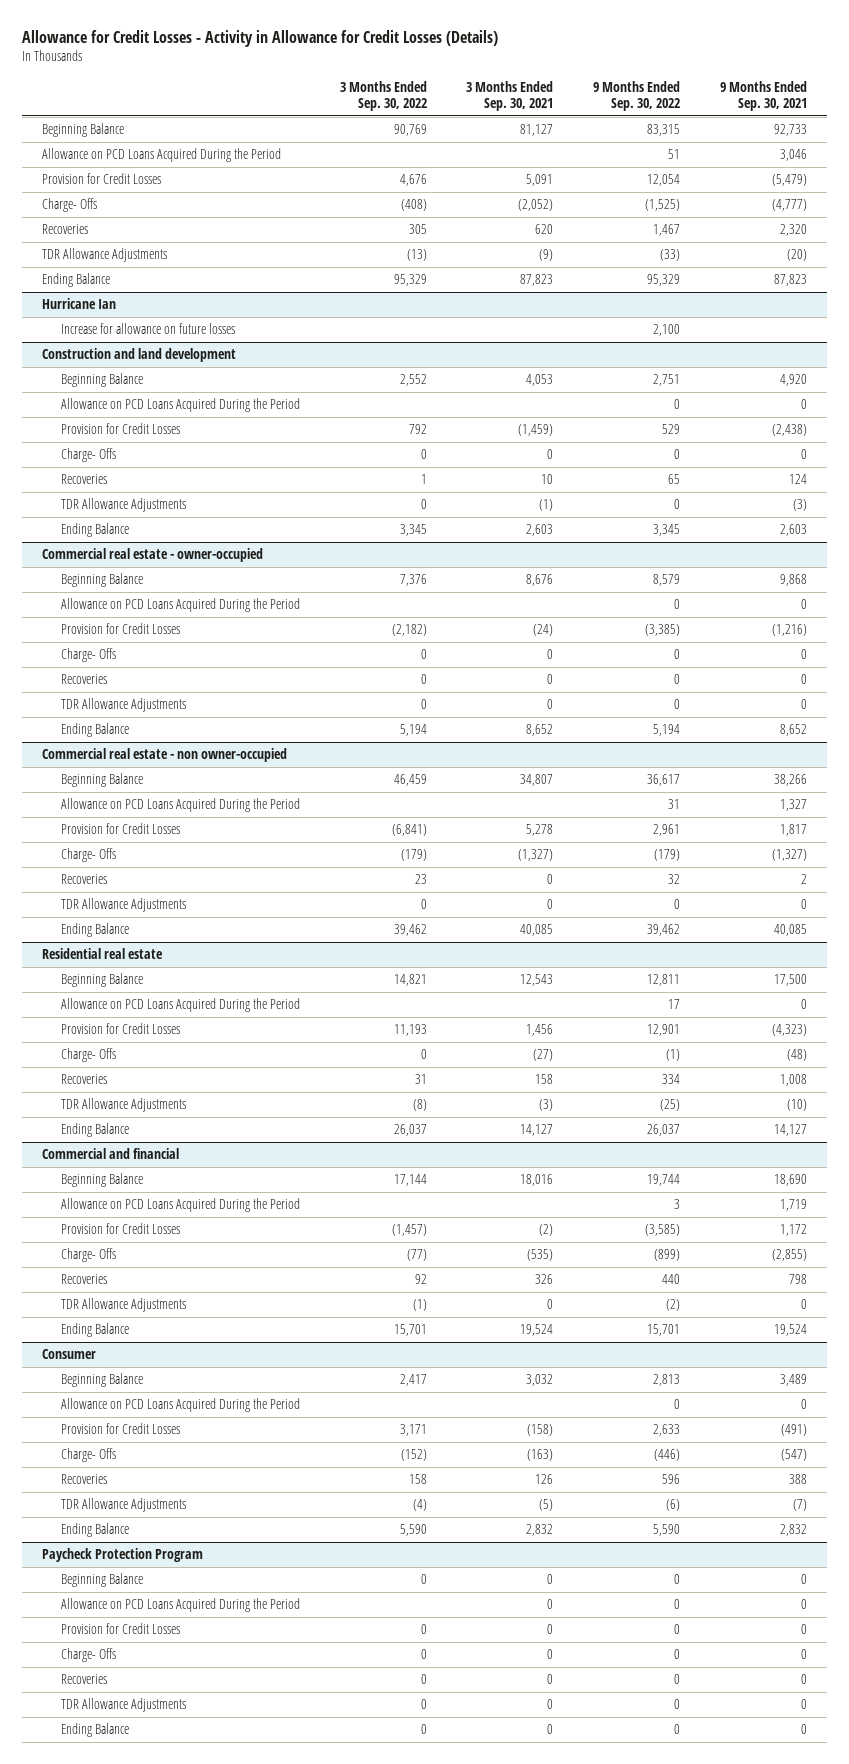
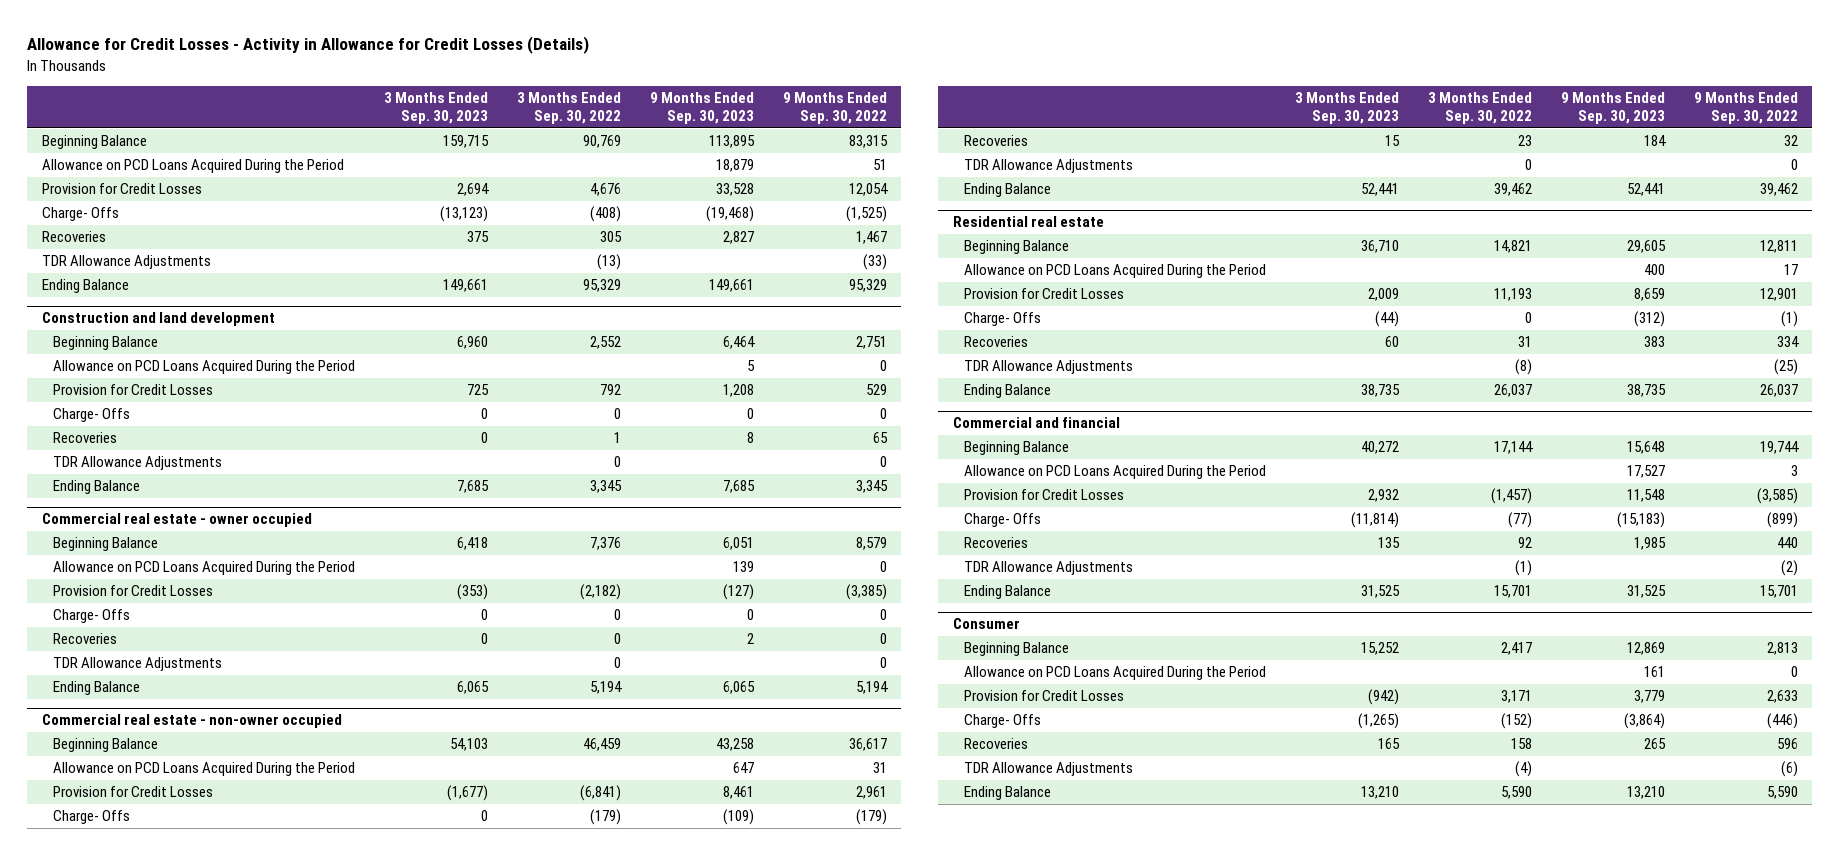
- | 3 Months Ended Sep. 30, 2022 | 3 Months Ended Sep. 30, 2021 | 9 Months Ended Sep. 30, 2022 | 9 Months Ended Sep. 30, 2021
+ | 3 Months Ended Sep. 30, 2023 | 3 Months Ended Sep. 30, 2022 | 9 Months Ended Sep. 30, 2023 | 9 Months Ended Sep. 30, 2022
- Hurricane Ian
- Increase for allowance on future losses | | | 2,100 |
- Commercial real estate - owner-occupied
+ Commercial real estate - owner occupied
- Commercial real estate - non owner-occupied
+ Commercial real estate - non-owner occupied
- Paycheck Protection Program
- Beginning Balance | 0 | 0 | 0 | 0
- Allowance on PCD Loans Acquired During the Period | | 0 | 0 | 0
- Provision for Credit Losses | 0 | 0 | 0 | 0
- Charge- Offs | 0 | 0 | 0 | 0
- Recoveries | 0 | 0 | 0 | 0
- TDR Allowance Adjustments | 0 | 0 | 0 | 0
- Ending Balance | 0 | 0 | 0 | 0

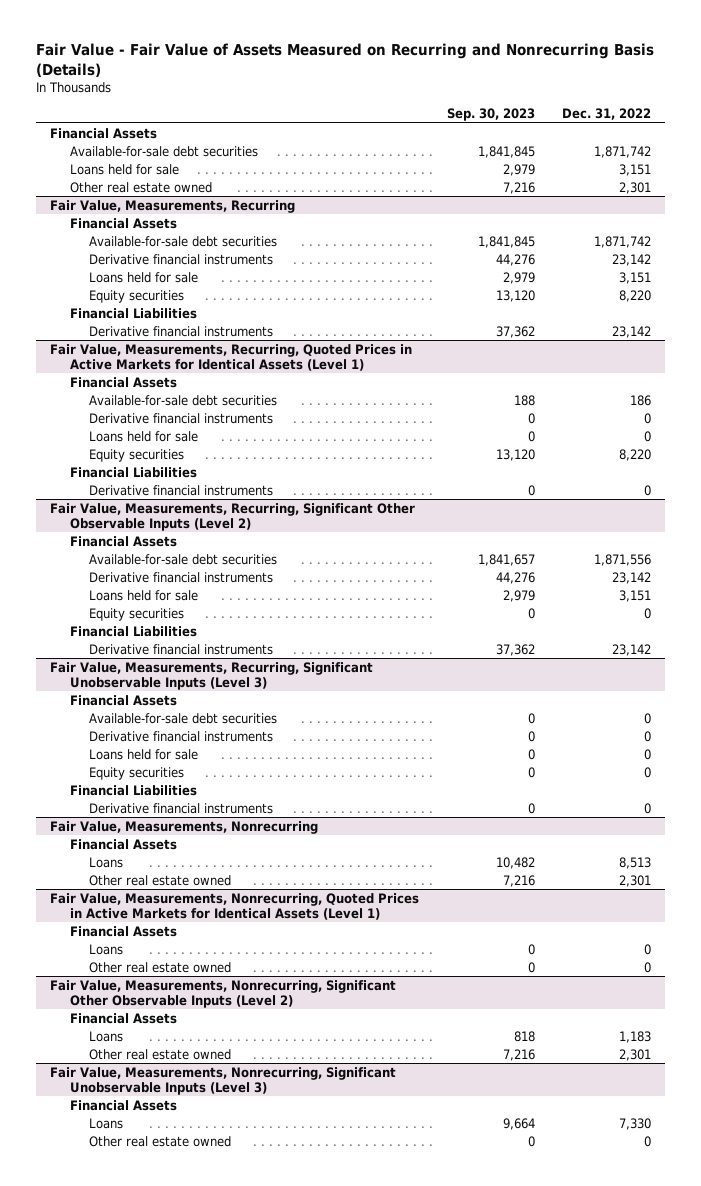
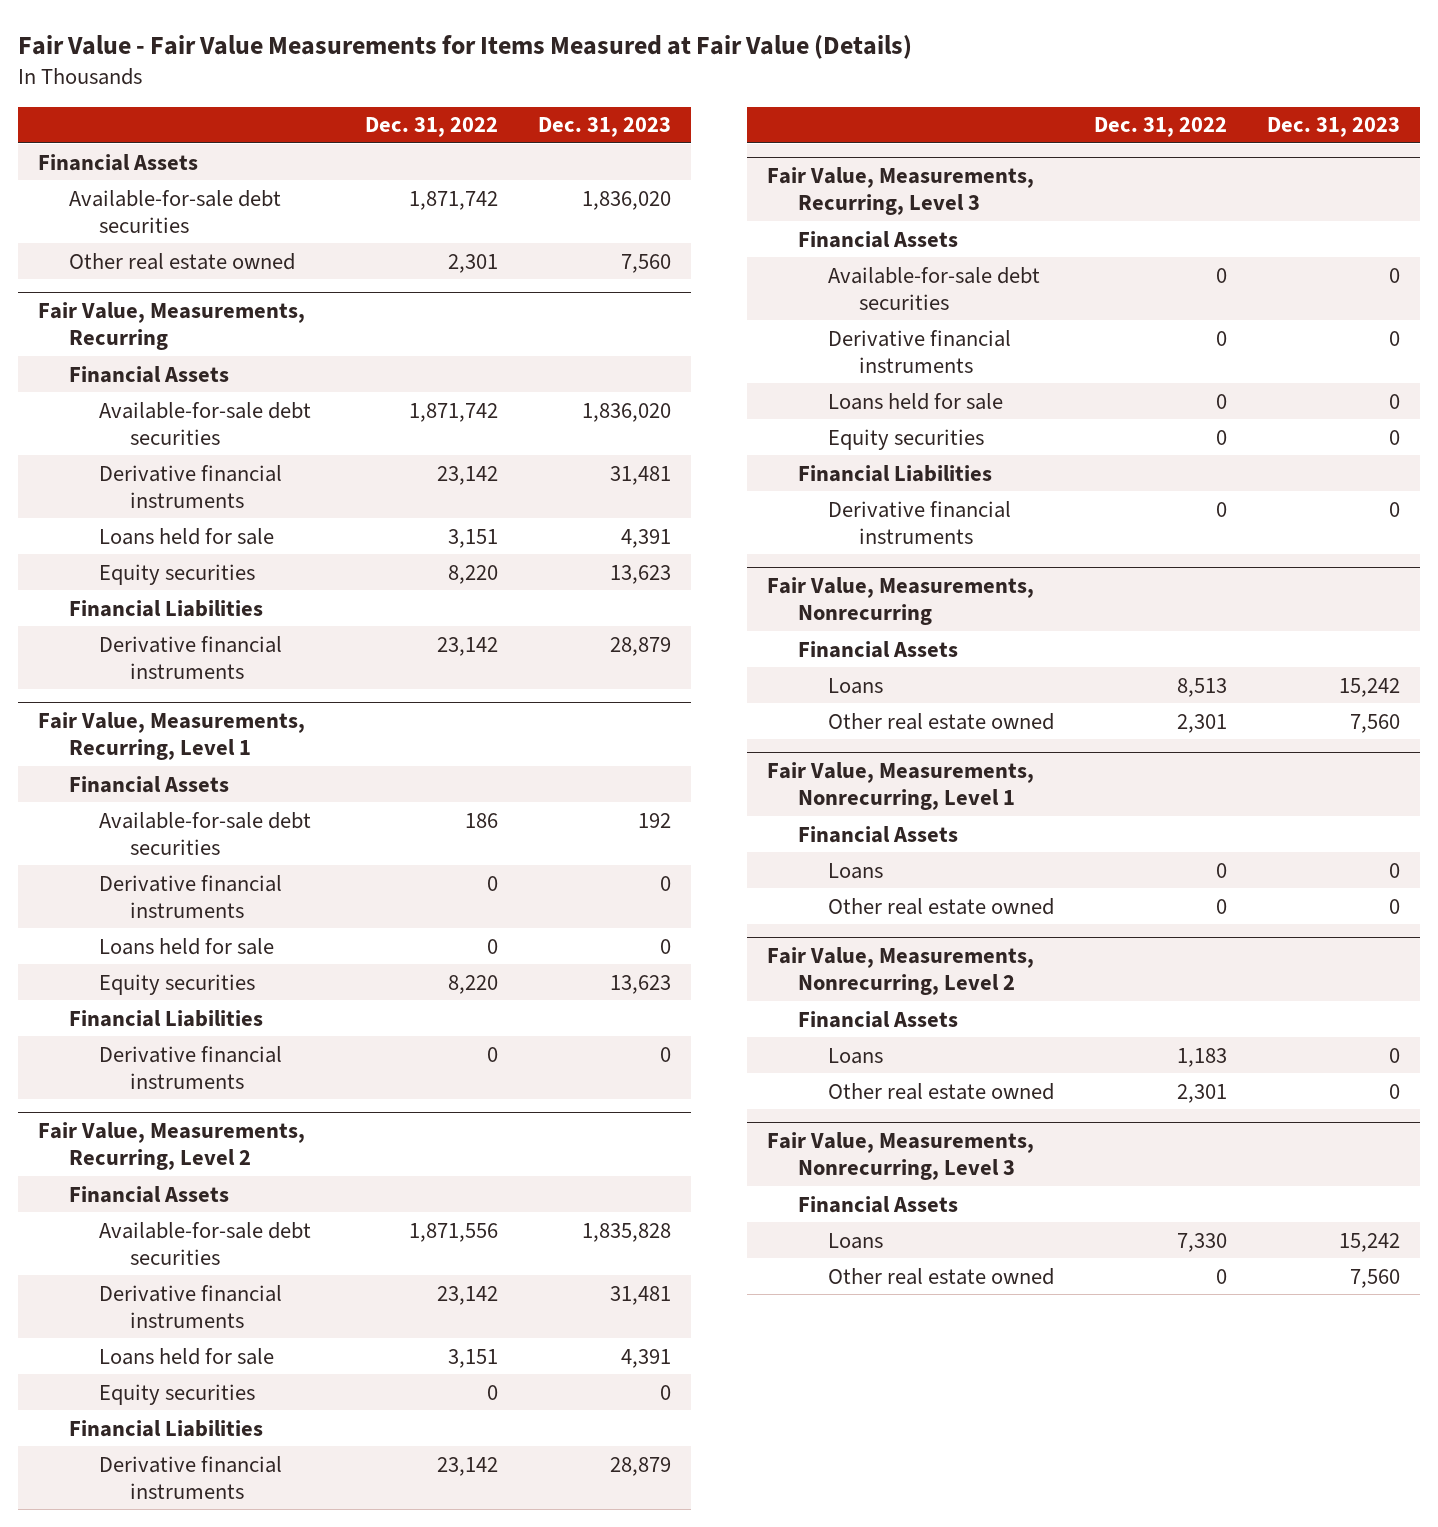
- Fair Value - Fair Value of Assets Measured on Recurring and Nonrecurring Basis (Details)
+ Fair Value - Fair Value Measurements for Items Measured at Fair Value (Details)
- | Sep. 30, 2023 | Dec. 31, 2022
+ | Dec. 31, 2022 | Dec. 31, 2023
- Loans held for sale | 2,979 | 3,151
- Fair Value, Measurements, Recurring, Quoted Prices in Active Markets for Identical Assets (Level 1)
+ Fair Value, Measurements, Recurring, Level 1
- Fair Value, Measurements, Recurring, Significant Other Observable Inputs (Level 2)
+ Fair Value, Measurements, Recurring, Level 2
- Fair Value, Measurements, Recurring, Significant Unobservable Inputs (Level 3)
+ Fair Value, Measurements, Recurring, Level 3
- Fair Value, Measurements, Nonrecurring, Quoted Prices in Active Markets for Identical Assets (Level 1)
+ Fair Value, Measurements, Nonrecurring, Level 1
- Fair Value, Measurements, Nonrecurring, Significant Other Observable Inputs (Level 2)
+ Fair Value, Measurements, Nonrecurring, Level 2
- Fair Value, Measurements, Nonrecurring, Significant Unobservable Inputs (Level 3)
+ Fair Value, Measurements, Nonrecurring, Level 3

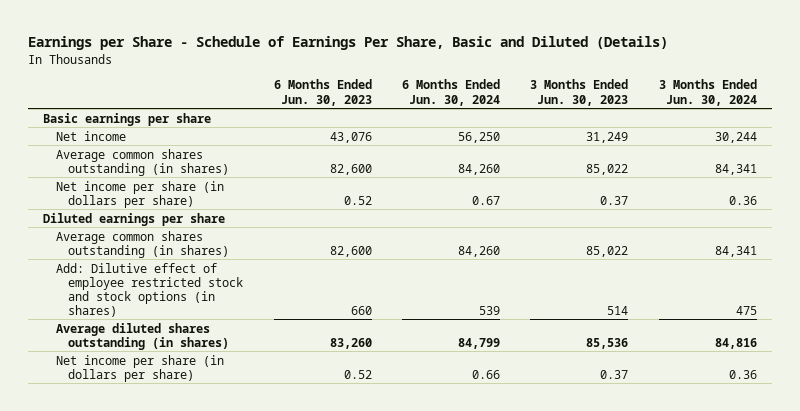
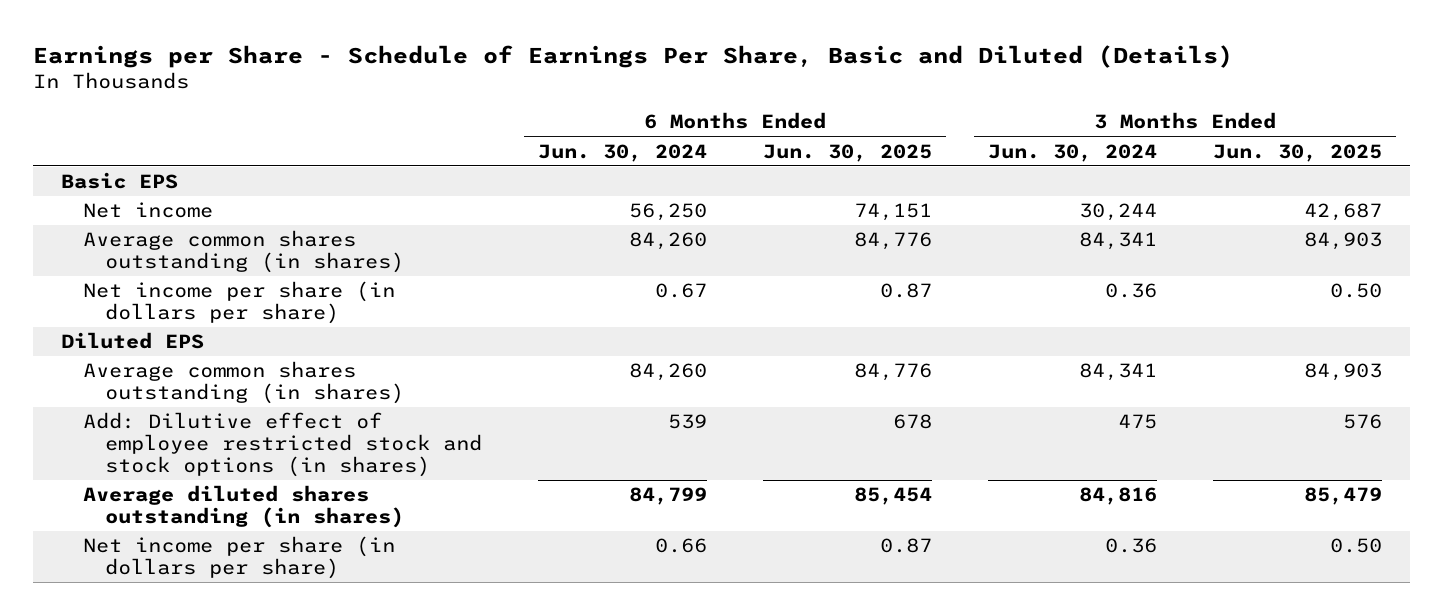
- | 6 Months Ended Jun. 30, 2023 | 6 Months Ended Jun. 30, 2024 | 3 Months Ended Jun. 30, 2023 | 3 Months Ended Jun. 30, 2024
+ | 6 Months Ended Jun. 30, 2024 | 6 Months Ended Jun. 30, 2025 | 3 Months Ended Jun. 30, 2024 | 3 Months Ended Jun. 30, 2025
- Basic earnings per share
+ Basic EPS
- Diluted earnings per share
+ Diluted EPS

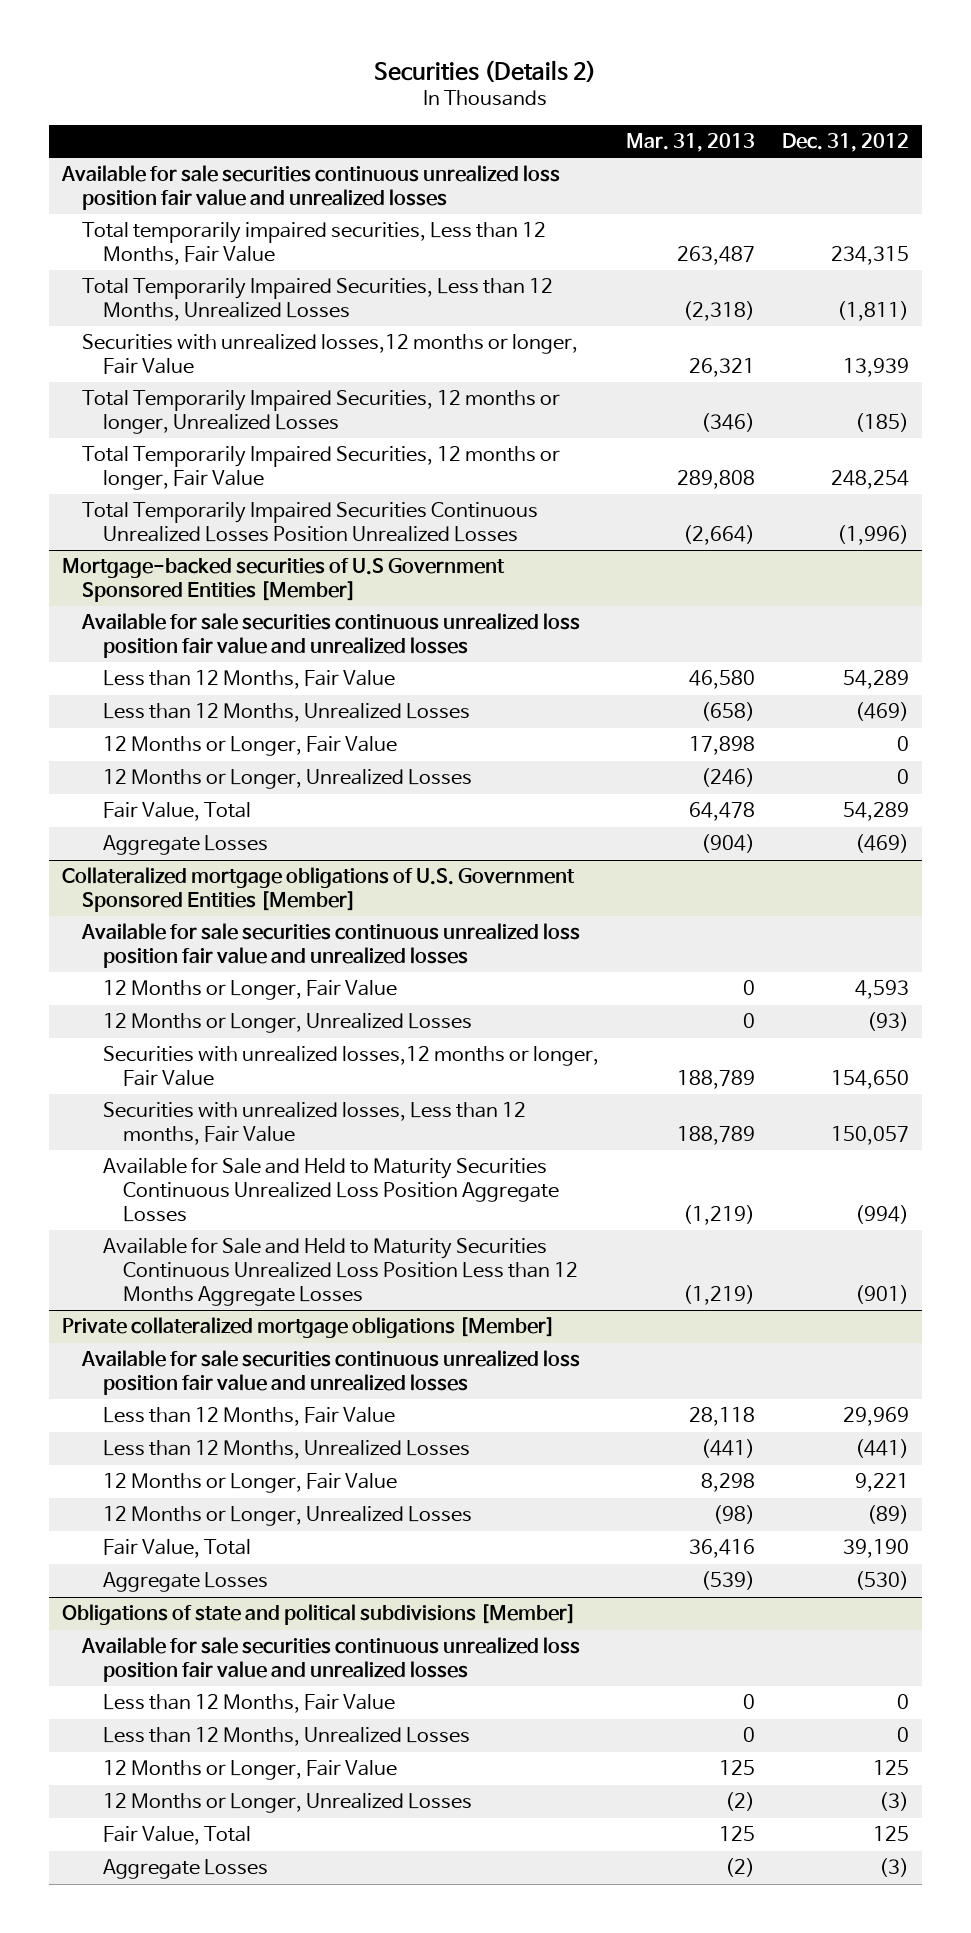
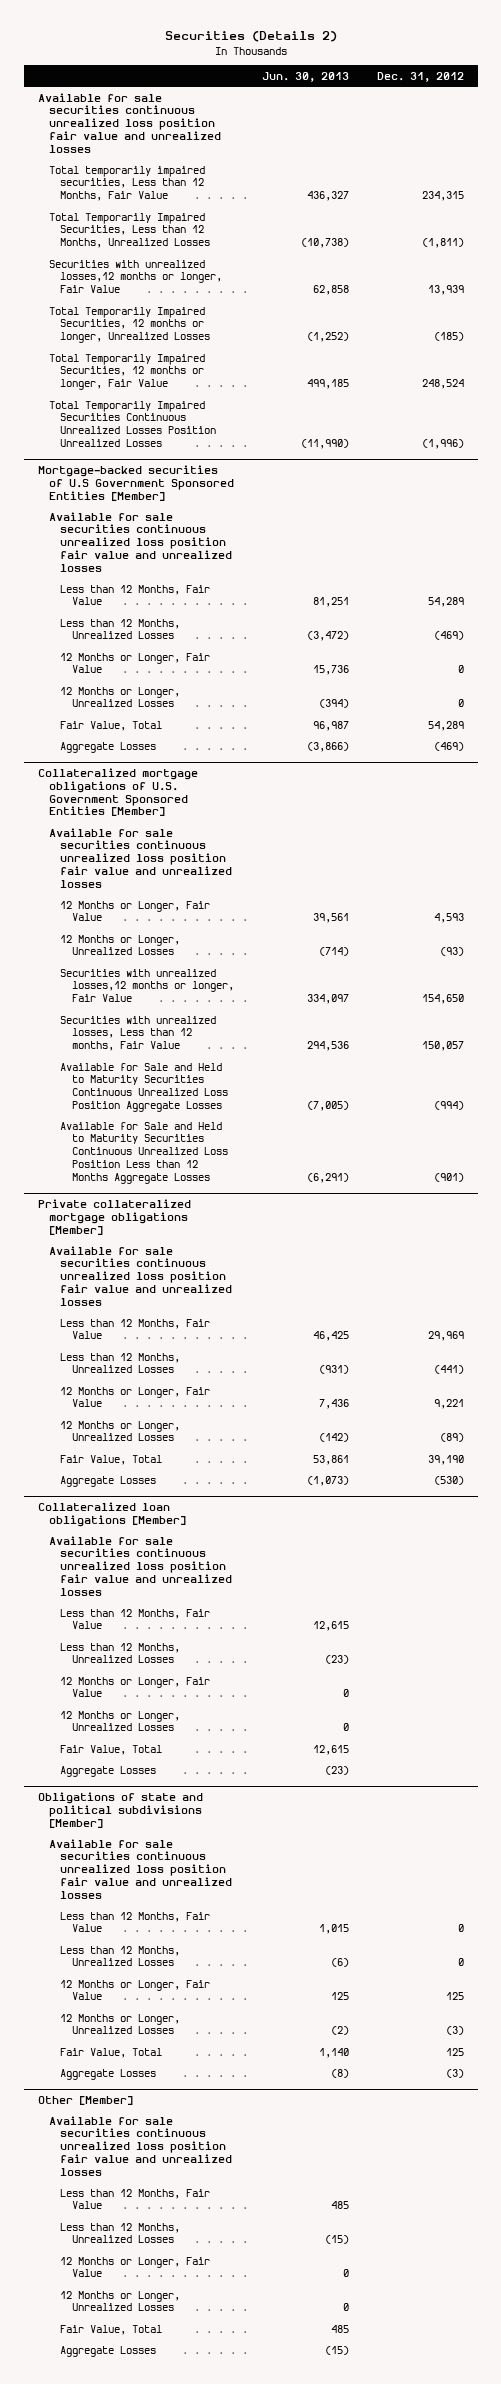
- | Mar. 31, 2013 | Dec. 31, 2012
+ | Jun. 30, 2013 | Dec. 31, 2012
- Total Temporarily Impaired Securities, 12 months or longer, Fair Value | 289,808 | 248,254
+ Total Temporarily Impaired Securities, 12 months or longer, Fair Value | 499,185 | 248,524
+ Collateralized loan obligations [Member]
+ Available for sale securities continuous unrealized loss position fair value and unrealized losses
+ Less than 12 Months, Fair Value | 12,615 |
+ Less than 12 Months, Unrealized Losses | (23) |
+ 12 Months or Longer, Fair Value | 0 |
+ 12 Months or Longer, Unrealized Losses | 0 |
+ Fair Value, Total | 12,615 |
+ Aggregate Losses | (23) |
+ Other [Member]
+ Available for sale securities continuous unrealized loss position fair value and unrealized losses
+ Less than 12 Months, Fair Value | 485 |
+ Less than 12 Months, Unrealized Losses | (15) |
+ 12 Months or Longer, Fair Value | 0 |
+ 12 Months or Longer, Unrealized Losses | 0 |
+ Fair Value, Total | 485 |
+ Aggregate Losses | (15) |

